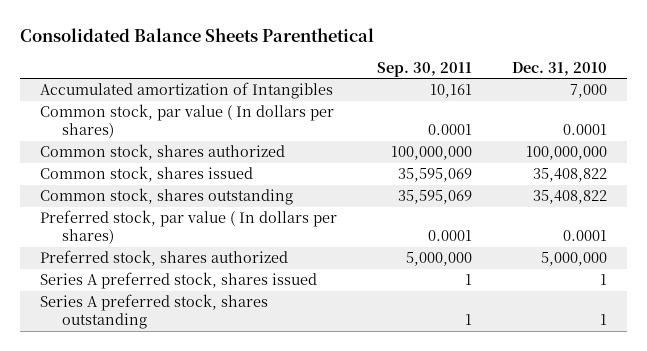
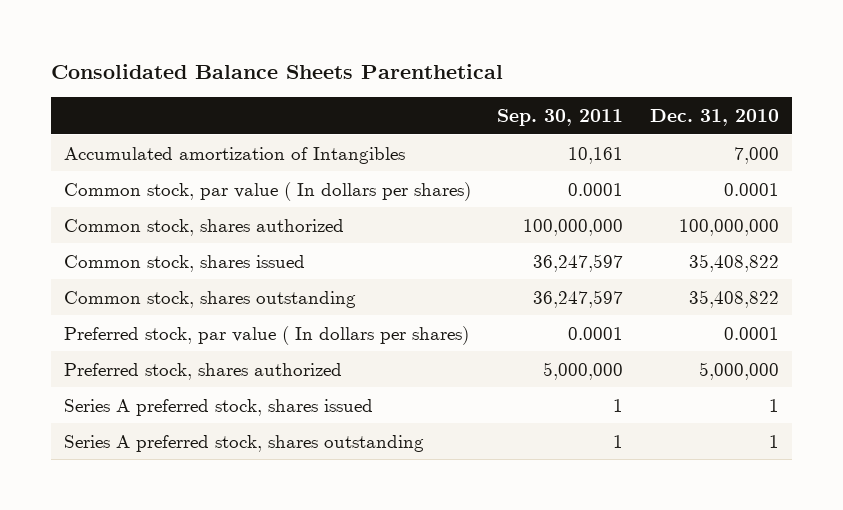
- Common stock, shares issued | 35,595,069 | 35,408,822
- Common stock, shares outstanding | 35,595,069 | 35,408,822
+ Common stock, shares issued | 36,247,597 | 35,408,822
+ Common stock, shares outstanding | 36,247,597 | 35,408,822

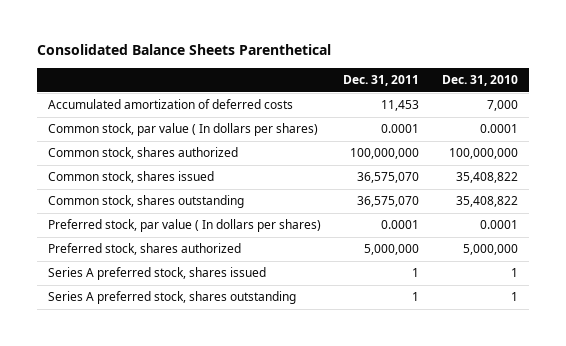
- | Sep. 30, 2011 | Dec. 31, 2010
+ | Dec. 31, 2011 | Dec. 31, 2010
- Accumulated amortization of Intangibles | 10,161 | 7,000
+ Accumulated amortization of deferred costs | 11,453 | 7,000

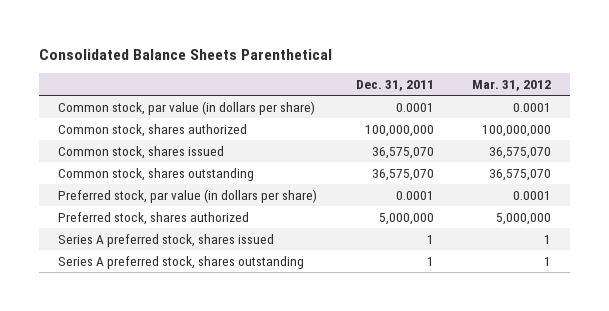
- | Dec. 31, 2011 | Dec. 31, 2010
+ | Dec. 31, 2011 | Mar. 31, 2012
- Accumulated amortization of deferred costs | 11,453 | 7,000
- Common stock, par value ( In dollars per shares) | 0.0001 | 0.0001
+ Common stock, par value (in dollars per share) | 0.0001 | 0.0001
- Preferred stock, par value ( In dollars per shares) | 0.0001 | 0.0001
+ Preferred stock, par value (in dollars per share) | 0.0001 | 0.0001

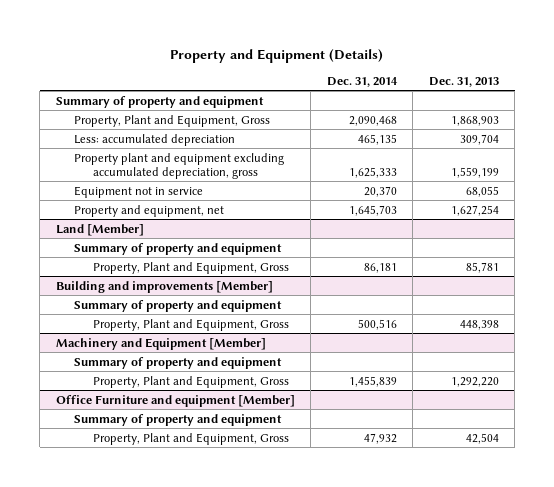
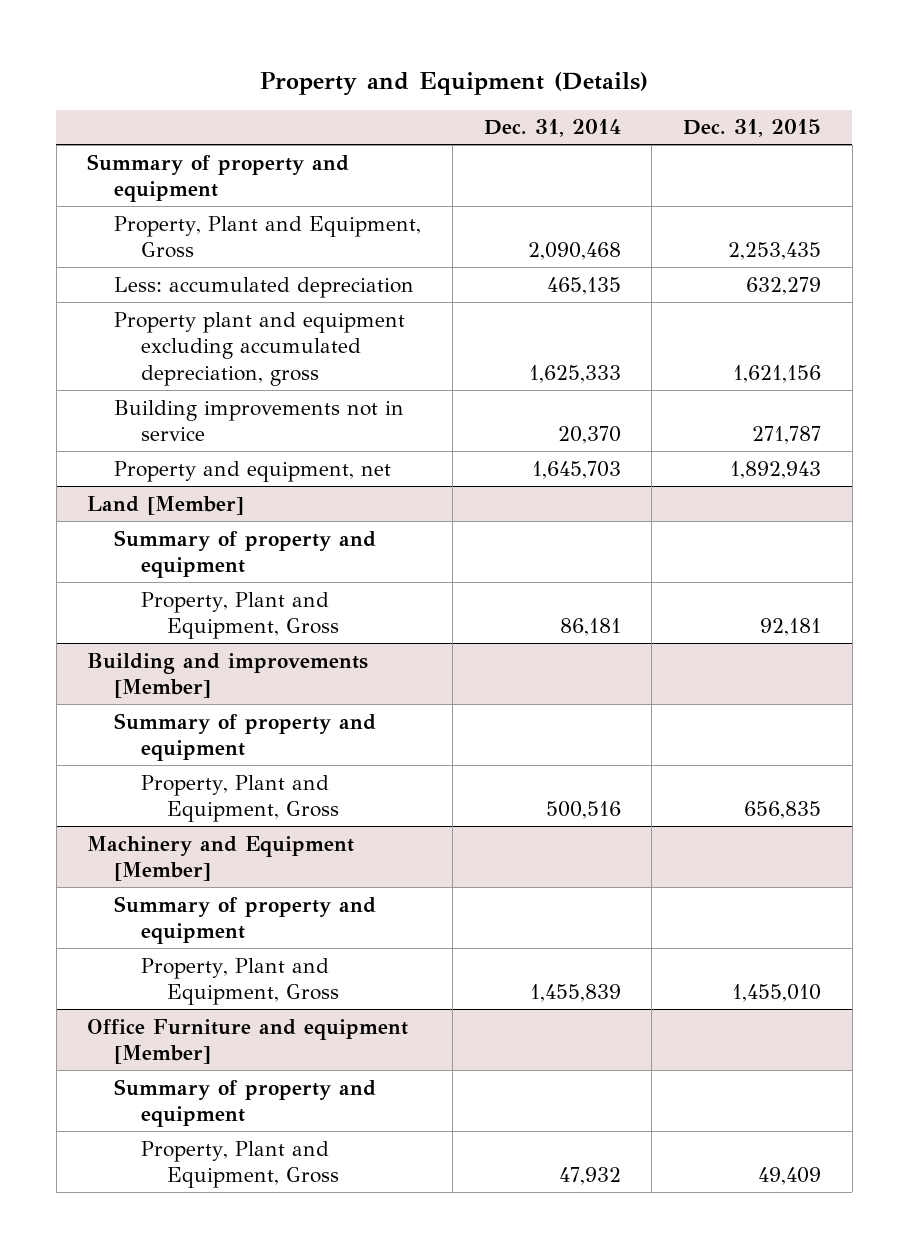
- | Dec. 31, 2014 | Dec. 31, 2013
+ | Dec. 31, 2014 | Dec. 31, 2015
- Equipment not in service | 20,370 | 68,055
+ Building improvements not in service | 20,370 | 271,787

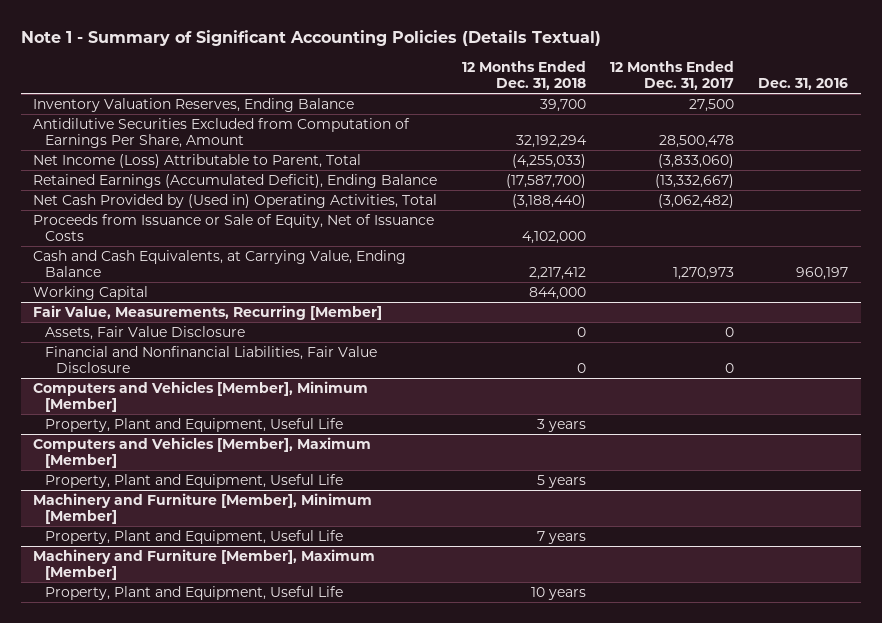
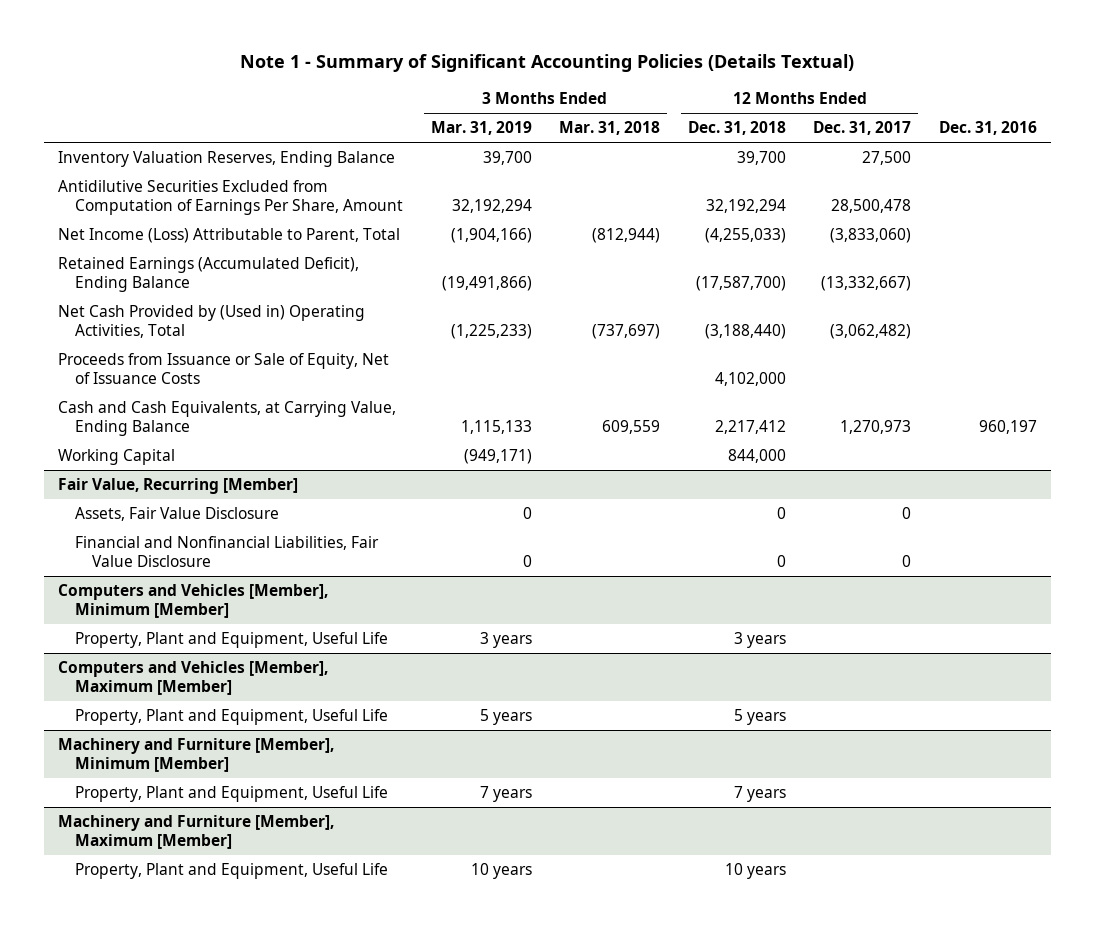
- | 12 Months Ended Dec. 31, 2018 | 12 Months Ended Dec. 31, 2017 | Dec. 31, 2016
+ | 3 Months Ended Mar. 31, 2019 | 3 Months Ended Mar. 31, 2018 | 12 Months Ended Dec. 31, 2018 | 12 Months Ended Dec. 31, 2017 | Dec. 31, 2016
- Fair Value, Measurements, Recurring [Member]
+ Fair Value, Recurring [Member]

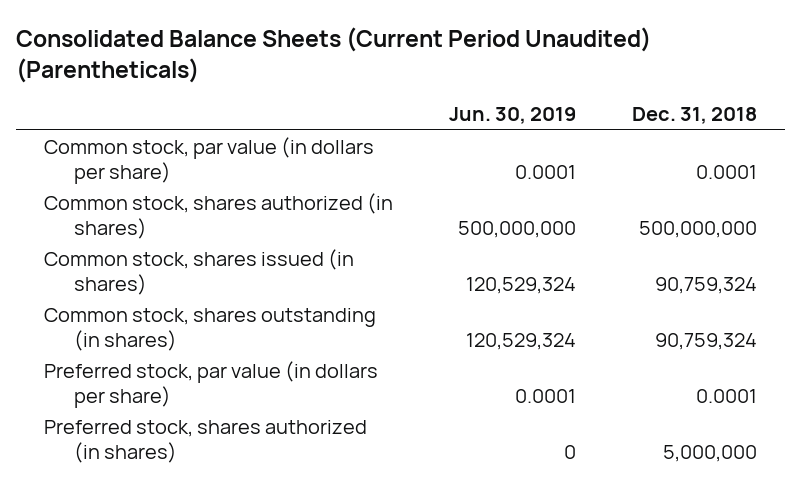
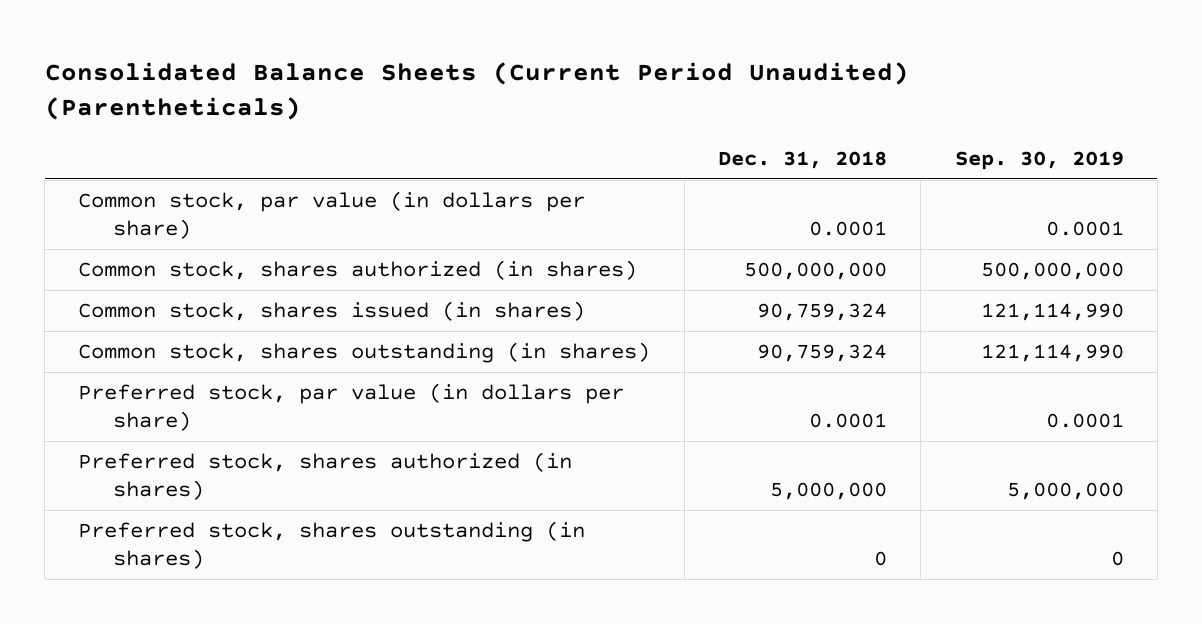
- | Jun. 30, 2019 | Dec. 31, 2018
+ | Dec. 31, 2018 | Sep. 30, 2019
+ Preferred stock, shares outstanding (in shares) | 0 | 0

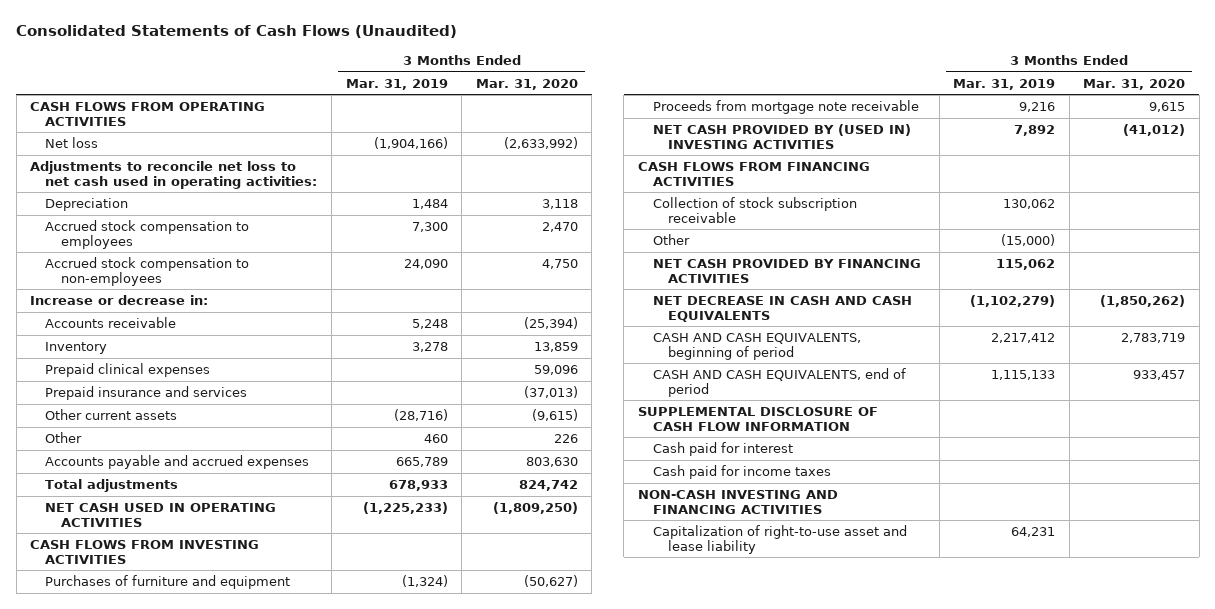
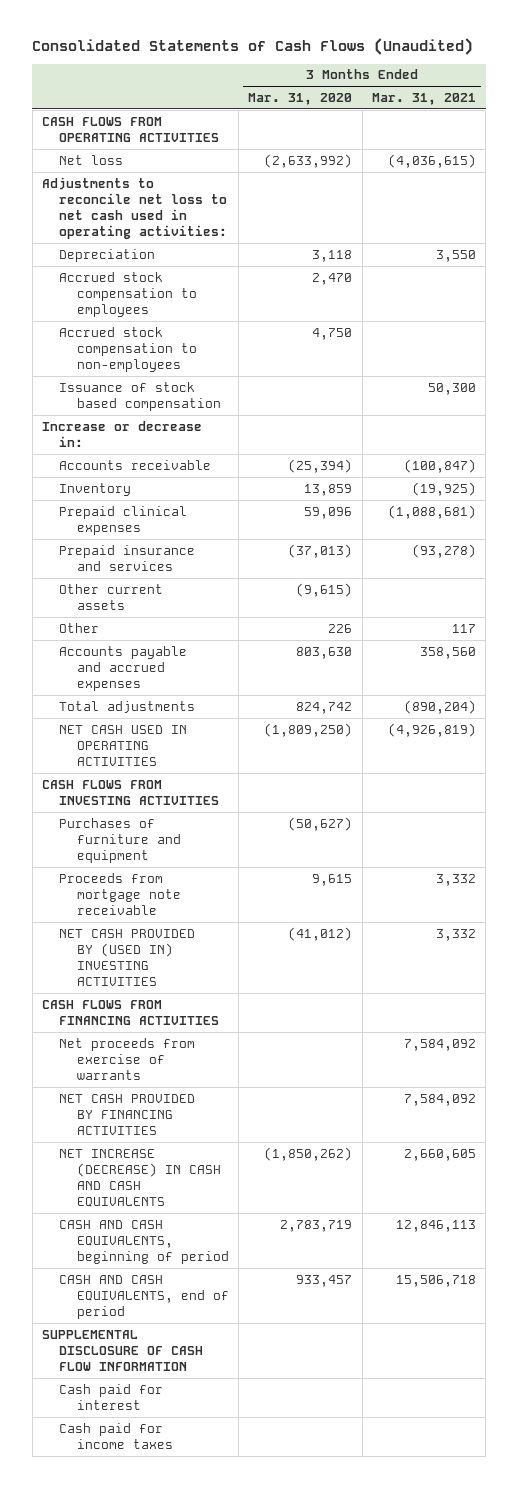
- | 3 Months Ended Mar. 31, 2019 | 3 Months Ended Mar. 31, 2020
+ | 3 Months Ended Mar. 31, 2020 | 3 Months Ended Mar. 31, 2021
+ Issuance of stock based compensation | | 50,300
- Collection of stock subscription receivable | 130,062 |
- Other | (15,000) |
+ Net proceeds from exercise of warrants | | 7,584,092
- NET DECREASE IN CASH AND CASH EQUIVALENTS | (1,102,279) | (1,850,262)
+ NET INCREASE (DECREASE) IN CASH AND CASH EQUIVALENTS | (1,850,262) | 2,660,605
- NON-CASH INVESTING AND FINANCING ACTIVITIES
- Capitalization of right-to-use asset and lease liability | 64,231 |

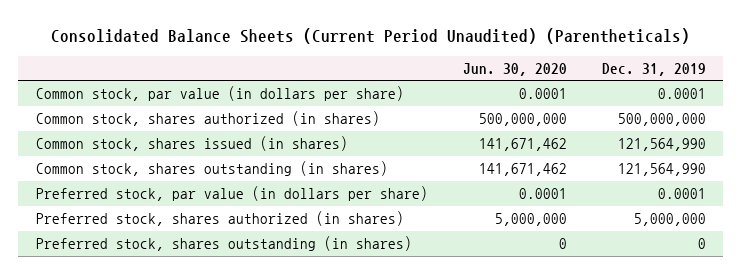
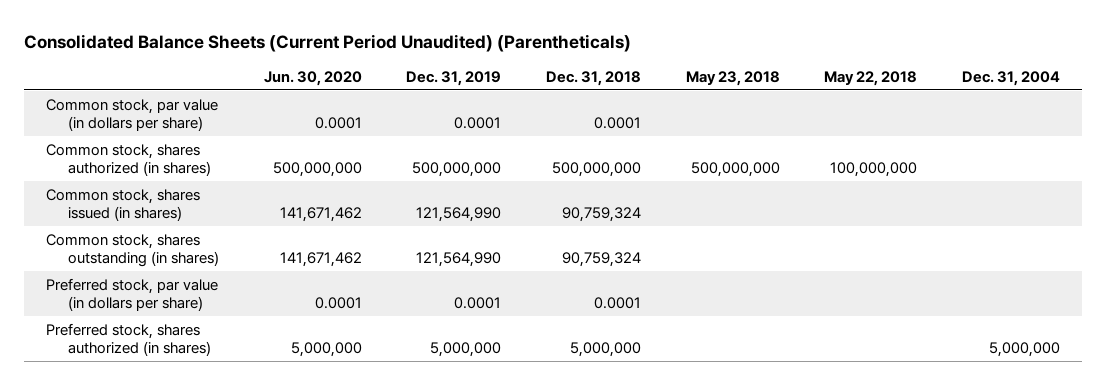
- | Jun. 30, 2020 | Dec. 31, 2019
+ | Jun. 30, 2020 | Dec. 31, 2019 | Dec. 31, 2018 | May 23, 2018 | May 22, 2018 | Dec. 31, 2004
- Preferred stock, shares outstanding (in shares) | 0 | 0

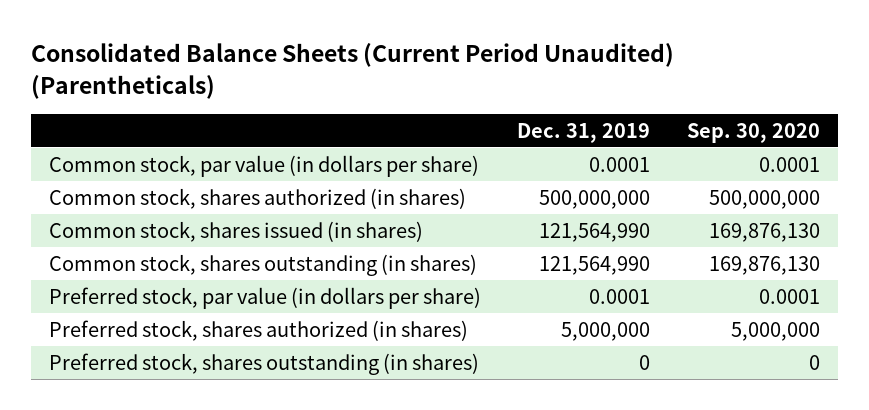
- | Jun. 30, 2020 | Dec. 31, 2019 | Dec. 31, 2018 | May 23, 2018 | May 22, 2018 | Dec. 31, 2004
+ | Dec. 31, 2019 | Sep. 30, 2020
+ Preferred stock, shares outstanding (in shares) | 0 | 0

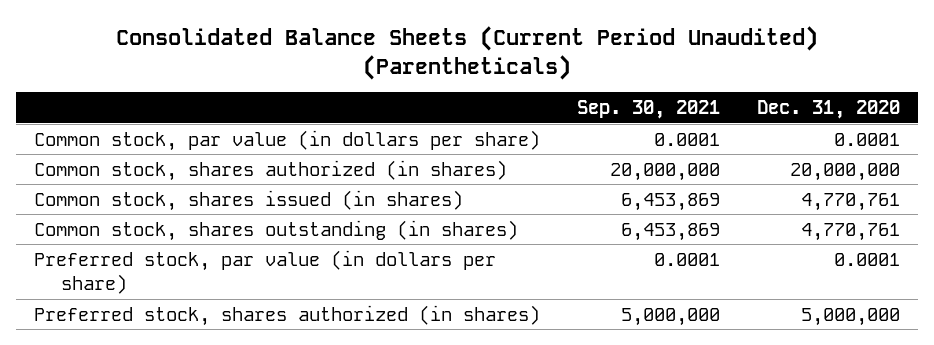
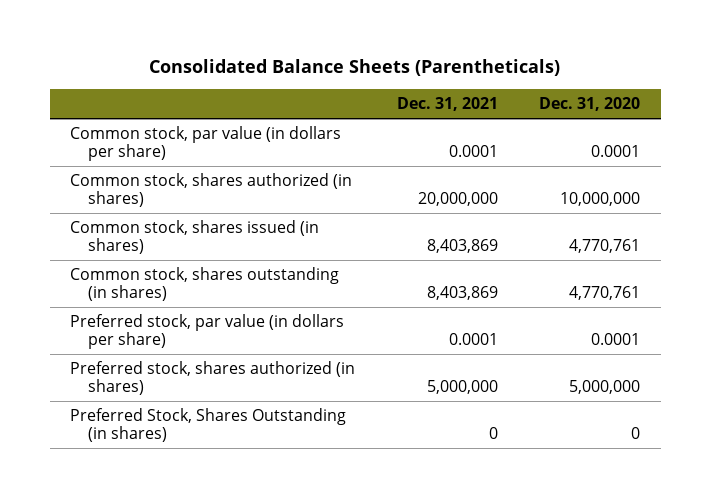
- Consolidated Balance Sheets (Current Period Unaudited) (Parentheticals)
+ Consolidated Balance Sheets (Parentheticals)
- | Sep. 30, 2021 | Dec. 31, 2020
+ | Dec. 31, 2021 | Dec. 31, 2020
- Common stock, shares authorized (in shares) | 20,000,000 | 20,000,000
+ Common stock, shares authorized (in shares) | 20,000,000 | 10,000,000
+ Preferred Stock, Shares Outstanding (in shares) | 0 | 0

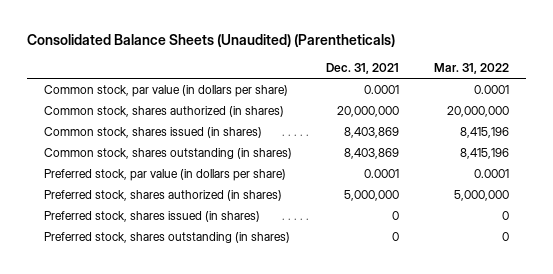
- Consolidated Balance Sheets (Parentheticals)
+ Consolidated Balance Sheets (Unaudited) (Parentheticals)
- | Dec. 31, 2021 | Dec. 31, 2020
+ | Dec. 31, 2021 | Mar. 31, 2022
- Preferred Stock, Shares Outstanding (in shares) | 0 | 0
+ Preferred stock, shares issued (in shares) | 0 | 0
+ Preferred stock, shares outstanding (in shares) | 0 | 0

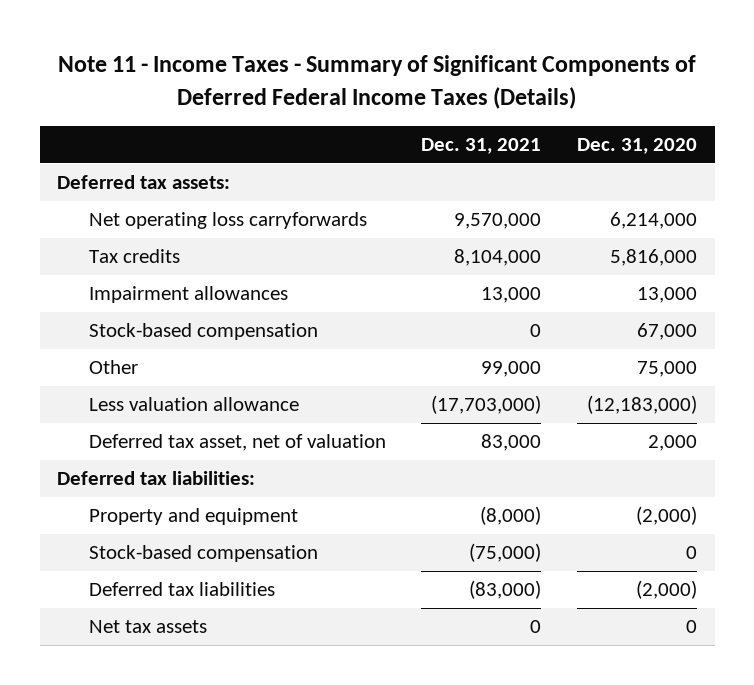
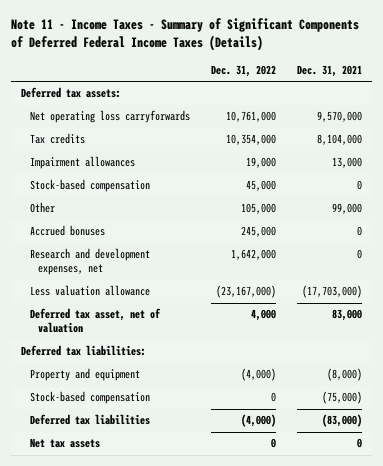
- | Dec. 31, 2021 | Dec. 31, 2020
+ | Dec. 31, 2022 | Dec. 31, 2021
+ Accrued bonuses | 245,000 | 0
+ Research and development expenses, net | 1,642,000 | 0

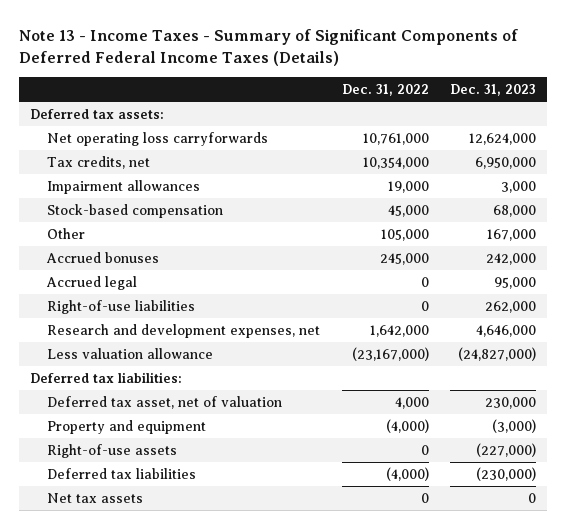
- Note 11 - Income Taxes - Summary of Significant Components of Deferred Federal Income Taxes (Details)
+ Note 13 - Income Taxes - Summary of Significant Components of Deferred Federal Income Taxes (Details)
- | Dec. 31, 2022 | Dec. 31, 2021
+ | Dec. 31, 2022 | Dec. 31, 2023
- Tax credits | 10,354,000 | 8,104,000
+ Tax credits, net | 10,354,000 | 6,950,000
+ Accrued legal | 0 | 95,000
+ Right-of-use liabilities | 0 | 262,000
moved down: Deferred tax asset, net of valuation | 4,000 | 230,000
- Stock-based compensation | 0 | (75,000)
+ Right-of-use assets | 0 | (227,000)

